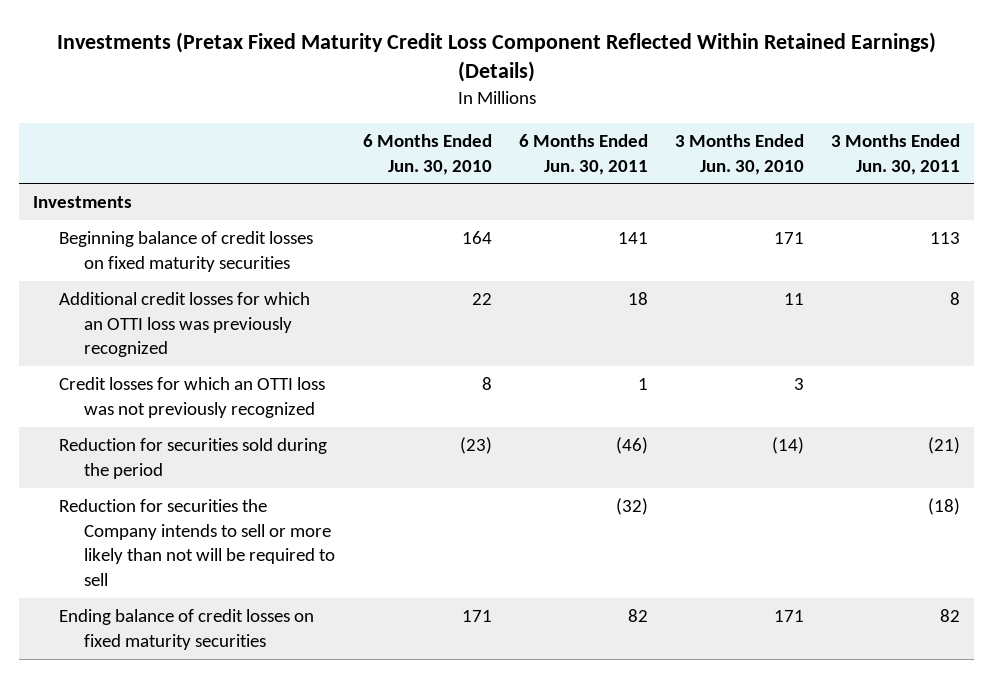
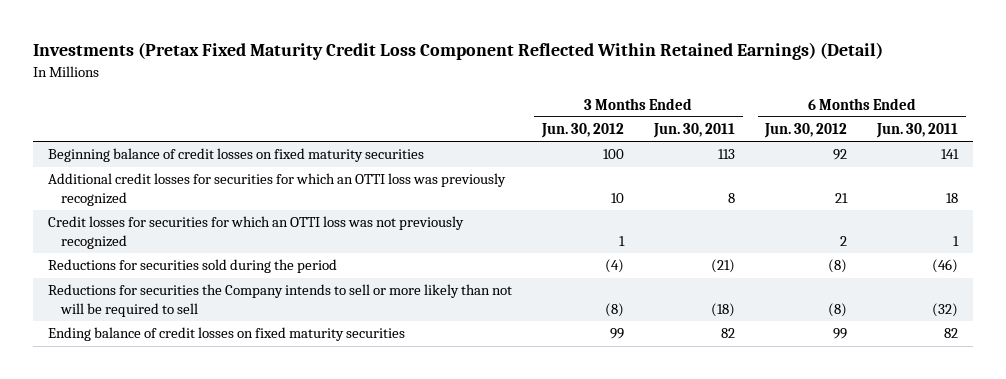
- Investments (Pretax Fixed Maturity Credit Loss Component Reflected Within Retained Earnings) (Details)
+ Investments (Pretax Fixed Maturity Credit Loss Component Reflected Within Retained Earnings) (Detail)
- | 6 Months Ended Jun. 30, 2010 | 6 Months Ended Jun. 30, 2011 | 3 Months Ended Jun. 30, 2010 | 3 Months Ended Jun. 30, 2011
+ | 3 Months Ended Jun. 30, 2012 | 3 Months Ended Jun. 30, 2011 | 6 Months Ended Jun. 30, 2012 | 6 Months Ended Jun. 30, 2011
- Investments
- Additional credit losses for which an OTTI loss was previously recognized | 22 | 18 | 11 | 8
- Credit losses for which an OTTI loss was not previously recognized | 8 | 1 | 3 |
- Reduction for securities sold during the period | (23) | (46) | (14) | (21)
- Reduction for securities the Company intends to sell or more likely than not will be required to sell | | (32) | | (18)
+ Additional credit losses for securities for which an OTTI loss was previously recognized | 10 | 8 | 21 | 18
+ Credit losses for securities for which an OTTI loss was not previously recognized | 1 | | 2 | 1
+ Reductions for securities sold during the period | (4) | (21) | (8) | (46)
+ Reductions for securities the Company intends to sell or more likely than not will be required to sell | (8) | (18) | (8) | (32)

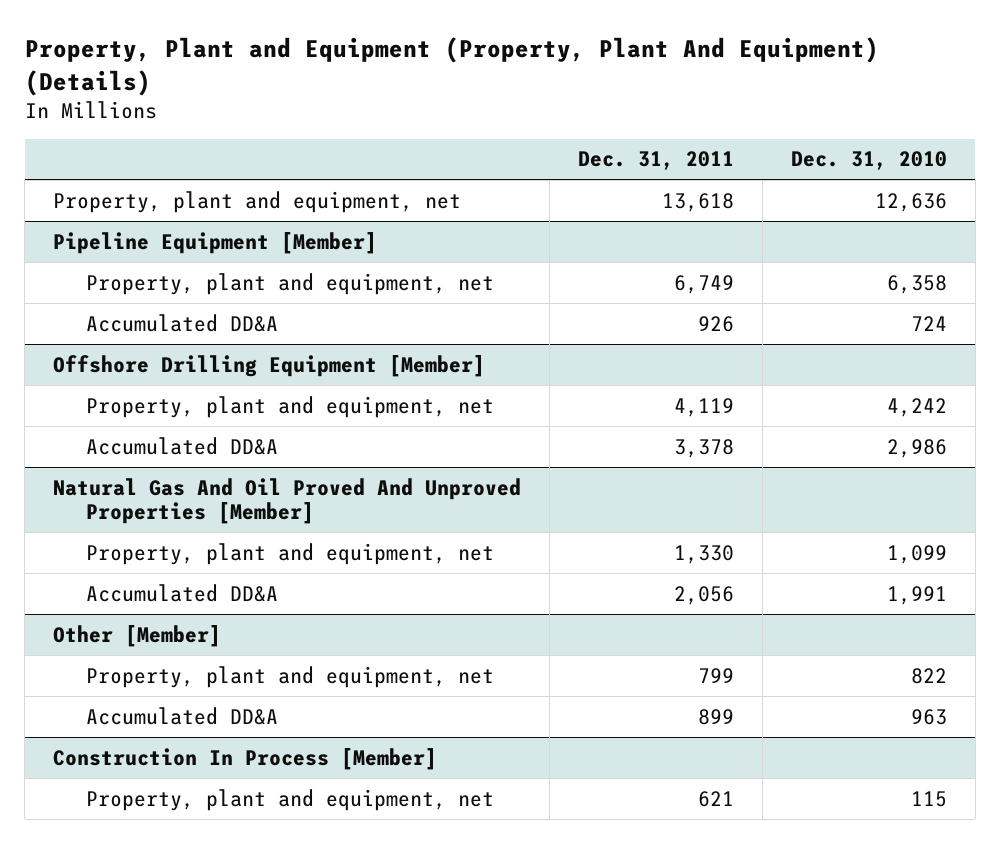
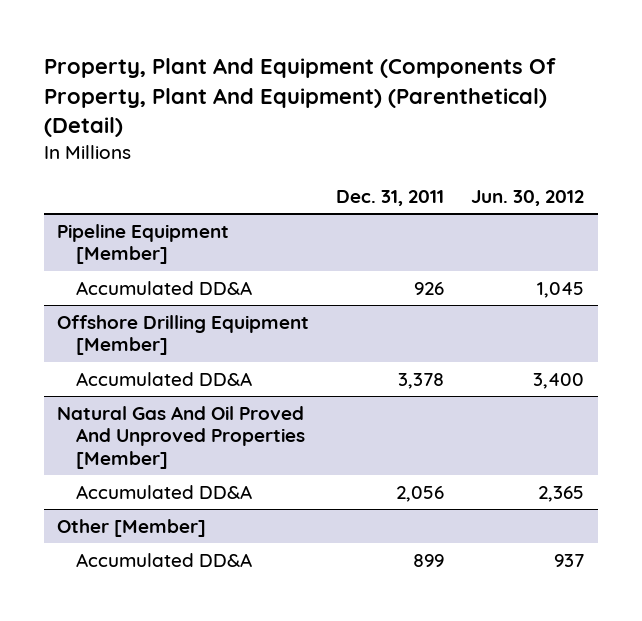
- Property, Plant and Equipment (Property, Plant And Equipment) (Details)
+ Property, Plant And Equipment (Components Of Property, Plant And Equipment) (Parenthetical) (Detail)
- | Dec. 31, 2011 | Dec. 31, 2010
+ | Dec. 31, 2011 | Jun. 30, 2012
- Property, plant and equipment, net | 13,618 | 12,636
@ Pipeline Equipment [Member]
- Property, plant and equipment, net | 6,749 | 6,358
@ Offshore Drilling Equipment [Member]
- Property, plant and equipment, net | 4,119 | 4,242
@ Natural Gas And Oil Proved And Unproved Properties [Member]
- Property, plant and equipment, net | 1,330 | 1,099
@ Other [Member]
- Property, plant and equipment, net | 799 | 822
- Construction In Process [Member]
- Property, plant and equipment, net | 621 | 115

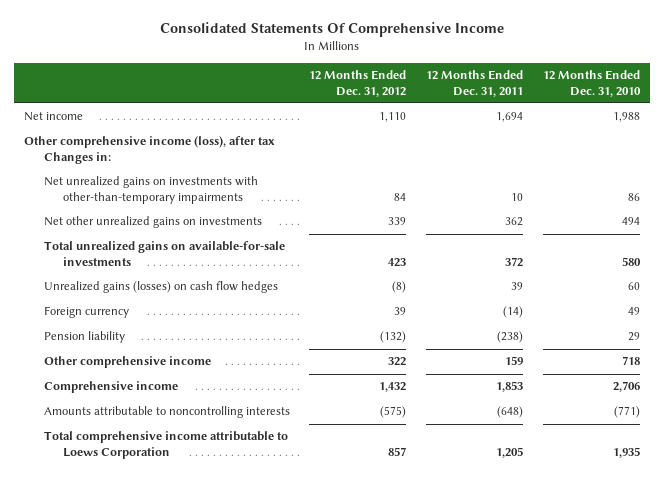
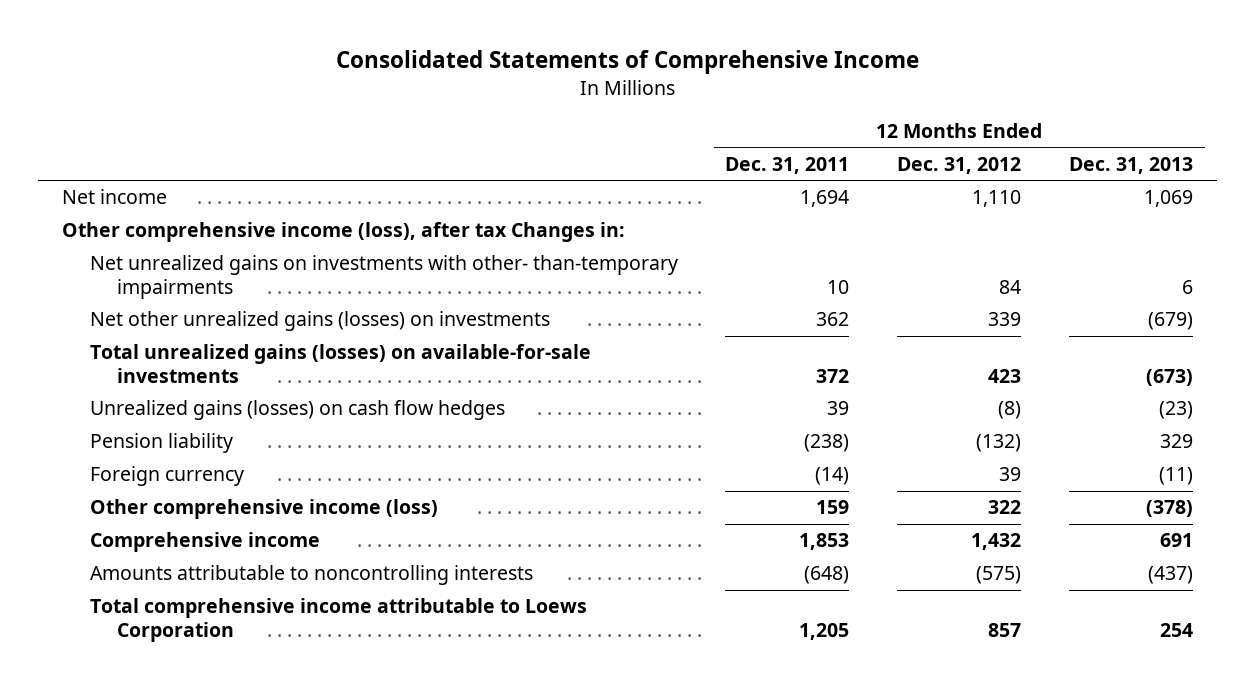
- Consolidated Statements Of Comprehensive Income
+ Consolidated Statements of Comprehensive Income
- | 12 Months Ended Dec. 31, 2012 | 12 Months Ended Dec. 31, 2011 | 12 Months Ended Dec. 31, 2010
+ | 12 Months Ended Dec. 31, 2011 | 12 Months Ended Dec. 31, 2012 | 12 Months Ended Dec. 31, 2013
- Net unrealized gains on investments with other-than-temporary impairments | 84 | 10 | 86
- Net other unrealized gains on investments | 339 | 362 | 494
- Total unrealized gains on available-for-sale investments | 423 | 372 | 580
+ Net unrealized gains on investments with other- than-temporary impairments | 10 | 84 | 6
+ Net other unrealized gains (losses) on investments | 362 | 339 | (679)
+ Total unrealized gains (losses) on available-for-sale investments | 372 | 423 | (673)
- Other comprehensive income | 322 | 159 | 718
moved down: Foreign currency | (14) | 39 | (11)
+ Other comprehensive income (loss) | 159 | 322 | (378)

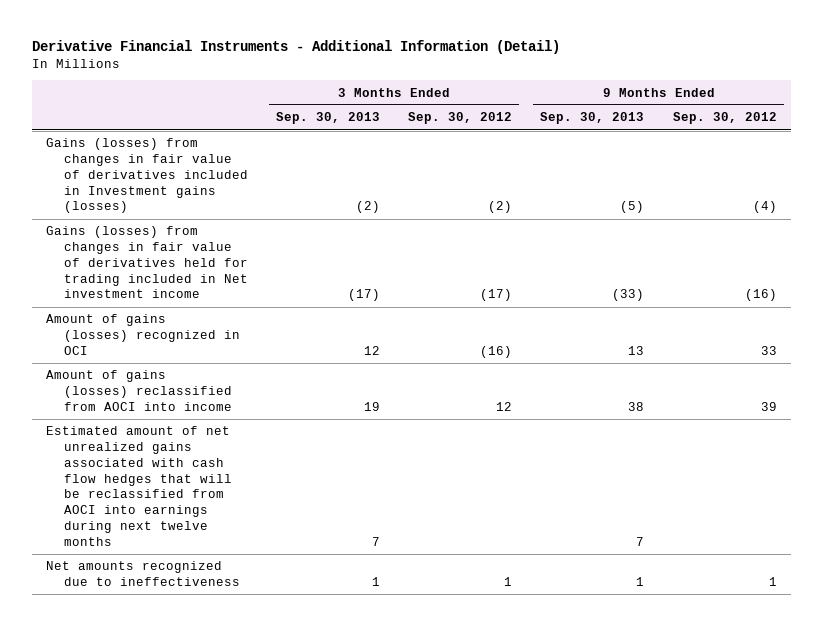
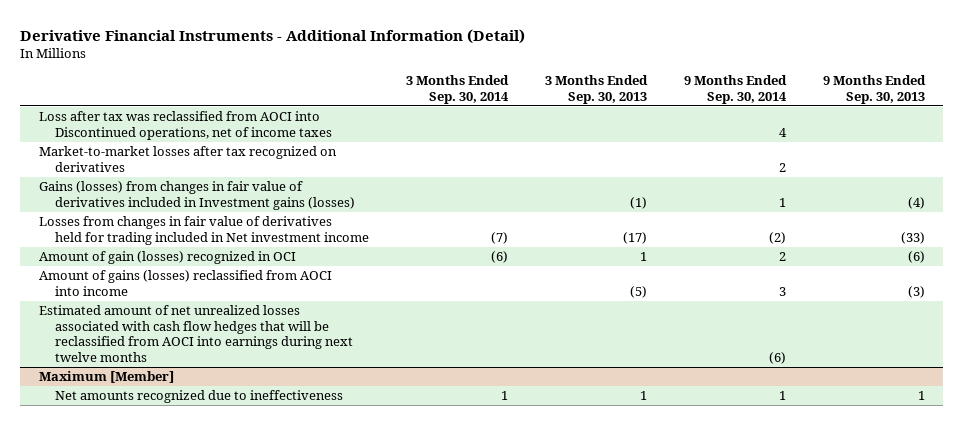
- | 3 Months Ended Sep. 30, 2013 | 3 Months Ended Sep. 30, 2012 | 9 Months Ended Sep. 30, 2013 | 9 Months Ended Sep. 30, 2012
+ | 3 Months Ended Sep. 30, 2014 | 3 Months Ended Sep. 30, 2013 | 9 Months Ended Sep. 30, 2014 | 9 Months Ended Sep. 30, 2013
- Gains (losses) from changes in fair value of derivatives included in Investment gains (losses) | (2) | (2) | (5) | (4)
- Gains (losses) from changes in fair value of derivatives held for trading included in Net investment income | (17) | (17) | (33) | (16)
- Amount of gains (losses) recognized in OCI | 12 | (16) | 13 | 33
- Amount of gains (losses) reclassified from AOCI into income | 19 | 12 | 38 | 39
- Estimated amount of net unrealized gains associated with cash flow hedges that will be reclassified from AOCI into earnings during next twelve months | 7 | | 7 |
+ Loss after tax was reclassified from AOCI into Discontinued operations, net of income taxes | | | 4 |
+ Market-to-market losses after tax recognized on derivatives | | | 2 |
+ Gains (losses) from changes in fair value of derivatives included in Investment gains (losses) | | (1) | 1 | (4)
+ Losses from changes in fair value of derivatives held for trading included in Net investment income | (7) | (17) | (2) | (33)
+ Amount of gain (losses) recognized in OCI | (6) | 1 | 2 | (6)
+ Amount of gains (losses) reclassified from AOCI into income | | (5) | 3 | (3)
+ Estimated amount of net unrealized losses associated with cash flow hedges that will be reclassified from AOCI into earnings during next twelve months | | | (6) |
+ Maximum [Member]

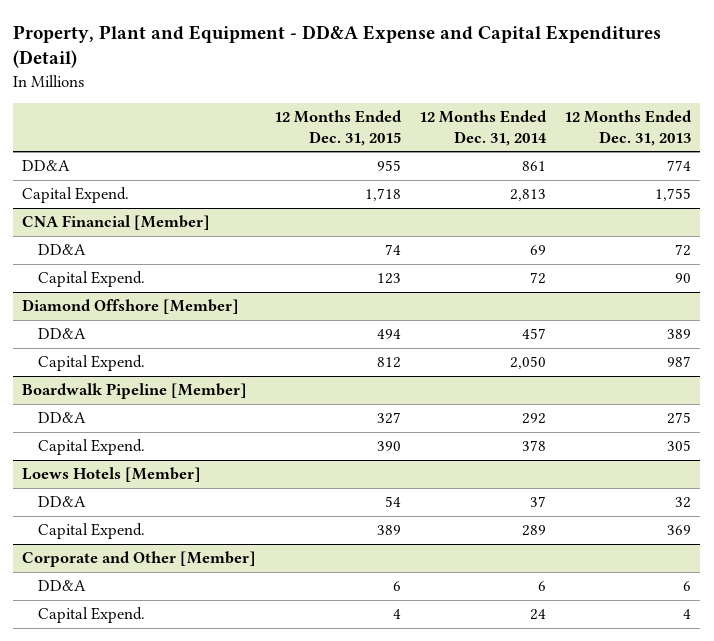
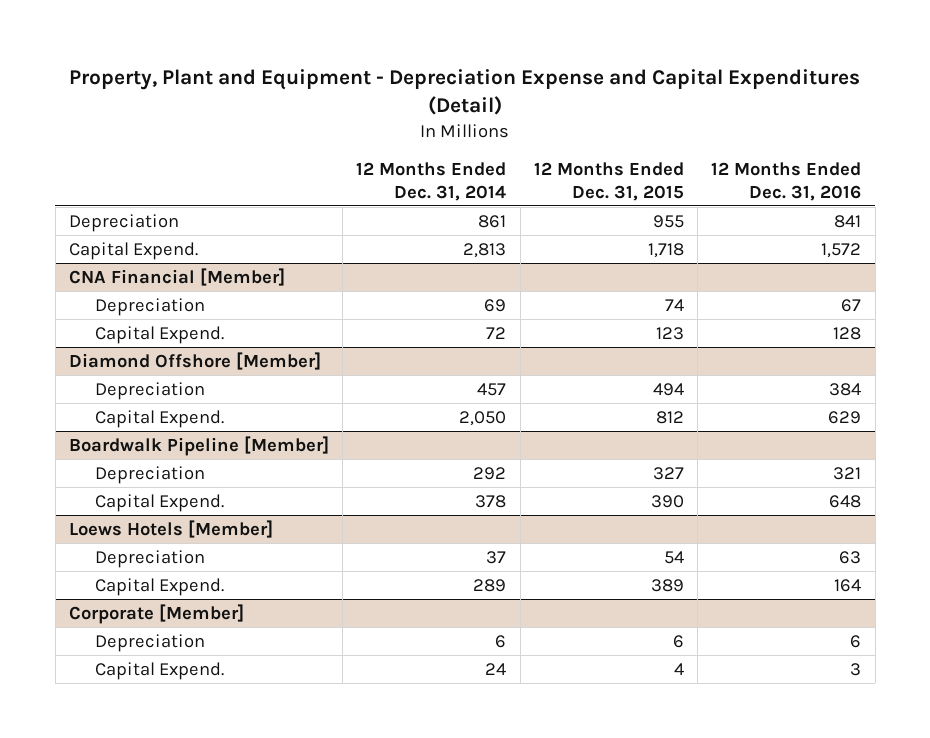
- Property, Plant and Equipment - DD&A Expense and Capital Expenditures (Detail)
+ Property, Plant and Equipment - Depreciation Expense and Capital Expenditures (Detail)
- | 12 Months Ended Dec. 31, 2015 | 12 Months Ended Dec. 31, 2014 | 12 Months Ended Dec. 31, 2013
+ | 12 Months Ended Dec. 31, 2014 | 12 Months Ended Dec. 31, 2015 | 12 Months Ended Dec. 31, 2016
- DD&A | 955 | 861 | 774
+ Depreciation | 861 | 955 | 841
@ CNA Financial [Member]
- DD&A | 74 | 69 | 72
+ Depreciation | 69 | 74 | 67
@ Diamond Offshore [Member]
- DD&A | 494 | 457 | 389
+ Depreciation | 457 | 494 | 384
@ Boardwalk Pipeline [Member]
- DD&A | 327 | 292 | 275
+ Depreciation | 292 | 327 | 321
@ Loews Hotels [Member]
- DD&A | 54 | 37 | 32
+ Depreciation | 37 | 54 | 63
- Corporate and Other [Member]
- DD&A | 6 | 6 | 6
+ Corporate [Member]
+ Depreciation | 6 | 6 | 6

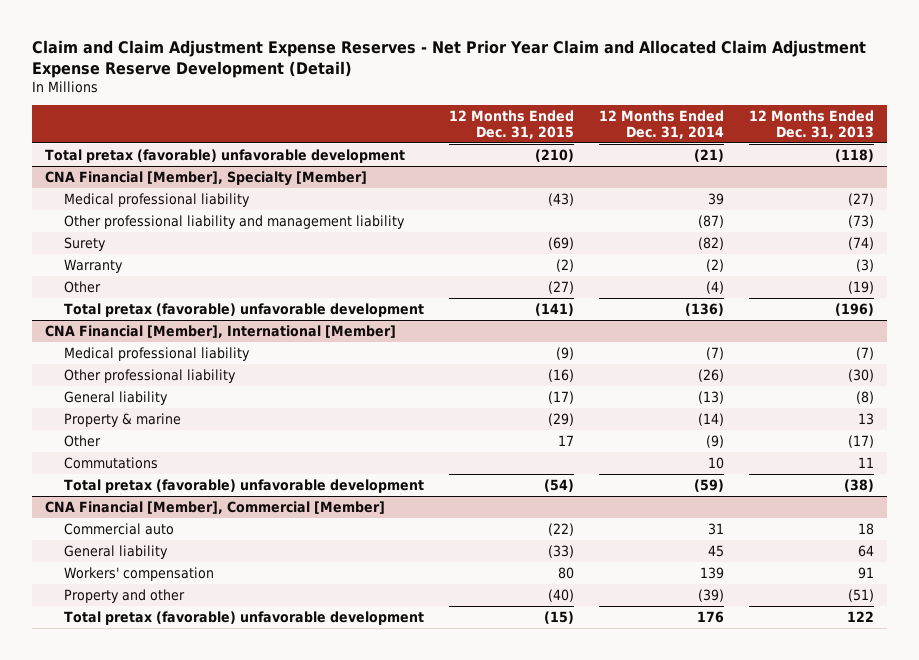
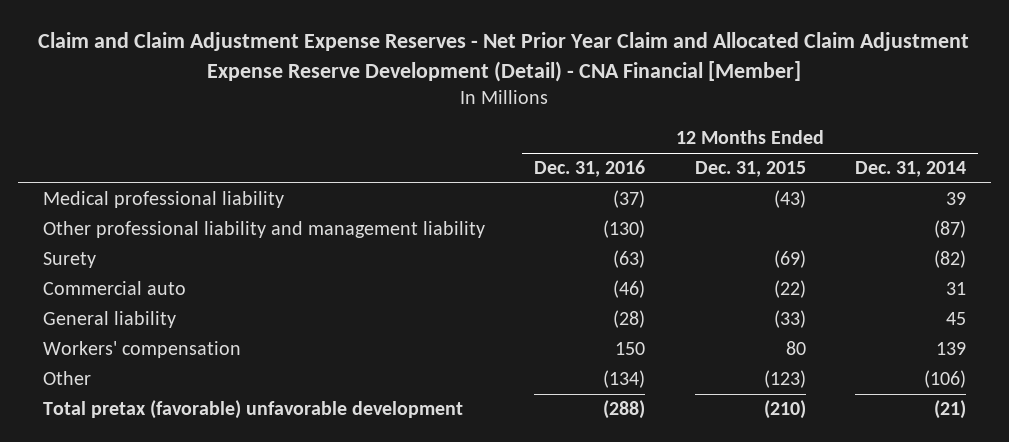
- Claim and Claim Adjustment Expense Reserves - Net Prior Year Claim and Allocated Claim Adjustment Expense Reserve Development (Detail)
+ Claim and Claim Adjustment Expense Reserves - Net Prior Year Claim and Allocated Claim Adjustment Expense Reserve Development (Detail) - CNA Financial [Member]
- | 12 Months Ended Dec. 31, 2015 | 12 Months Ended Dec. 31, 2014 | 12 Months Ended Dec. 31, 2013
+ | 12 Months Ended Dec. 31, 2016 | 12 Months Ended Dec. 31, 2015 | 12 Months Ended Dec. 31, 2014
- CNA Financial [Member], Specialty [Member]
- Warranty | (2) | (2) | (3)
- Other | (27) | (4) | (19)
- Total pretax (favorable) unfavorable development | (141) | (136) | (196)
- CNA Financial [Member], International [Member]
- Medical professional liability | (9) | (7) | (7)
- Other professional liability | (16) | (26) | (30)
- General liability | (17) | (13) | (8)
- Property & marine | (29) | (14) | 13
- Other | 17 | (9) | (17)
- Commutations | | 10 | 11
- Total pretax (favorable) unfavorable development | (54) | (59) | (38)
- CNA Financial [Member], Commercial [Member]
- Property and other | (40) | (39) | (51)
- Total pretax (favorable) unfavorable development | (15) | 176 | 122
+ Other | (134) | (123) | (106)
moved down: Total pretax (favorable) unfavorable development | (288) | (210) | (21)

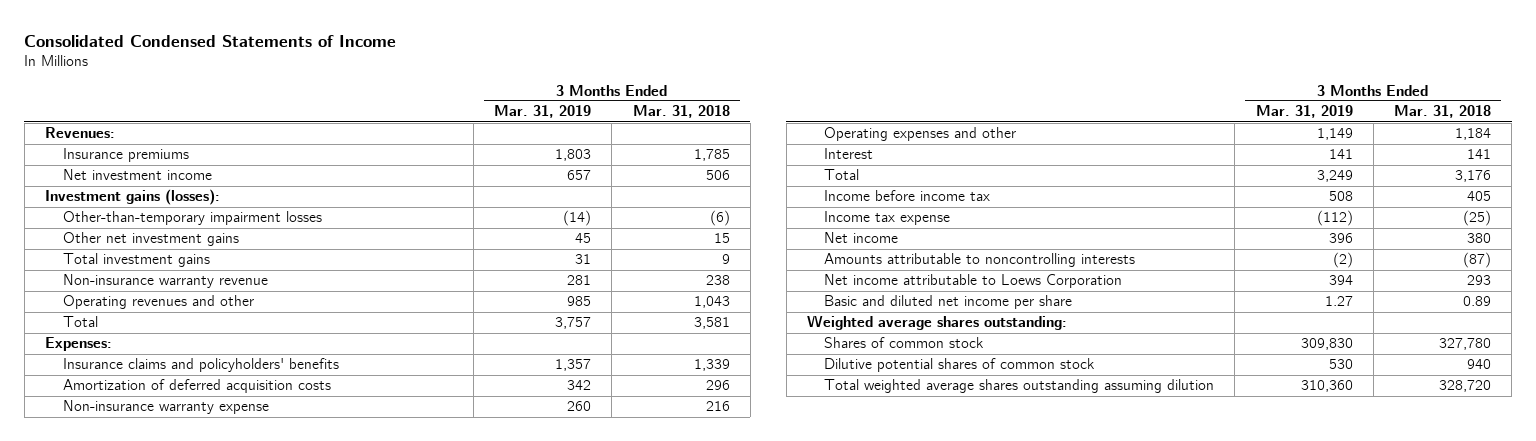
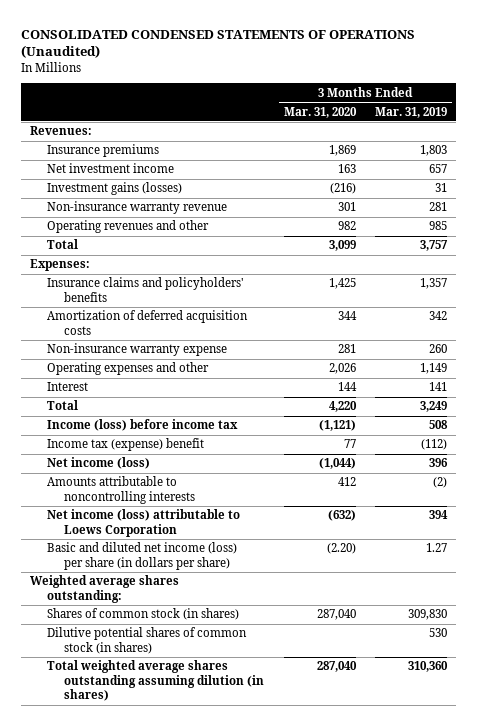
- Consolidated Condensed Statements of Income
+ CONSOLIDATED CONDENSED STATEMENTS OF OPERATIONS (Unaudited)
- | 3 Months Ended Mar. 31, 2019 | 3 Months Ended Mar. 31, 2018
+ | 3 Months Ended Mar. 31, 2020 | 3 Months Ended Mar. 31, 2019
- Investment gains (losses):
- Other-than-temporary impairment losses | (14) | (6)
- Other net investment gains | 45 | 15
- Total investment gains | 31 | 9
+ Investment gains (losses) | (216) | 31
- Income before income tax | 508 | 405
- Income tax expense | (112) | (25)
- Net income | 396 | 380
+ Income (loss) before income tax | (1,121) | 508
+ Income tax (expense) benefit | 77 | (112)
+ Net income (loss) | (1,044) | 396
- Net income attributable to Loews Corporation | 394 | 293
- Basic and diluted net income per share | 1.27 | 0.89
+ Net income (loss) attributable to Loews Corporation | (632) | 394
+ Basic and diluted net income (loss) per share (in dollars per share) | (2.20) | 1.27
- Shares of common stock | 309,830 | 327,780
- Dilutive potential shares of common stock | 530 | 940
- Total weighted average shares outstanding assuming dilution | 310,360 | 328,720
+ Shares of common stock (in shares) | 287,040 | 309,830
+ Dilutive potential shares of common stock (in shares) | | 530
+ Total weighted average shares outstanding assuming dilution (in shares) | 287,040 | 310,360

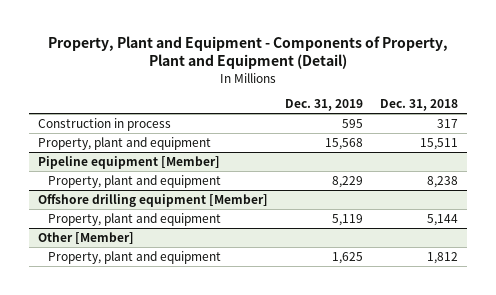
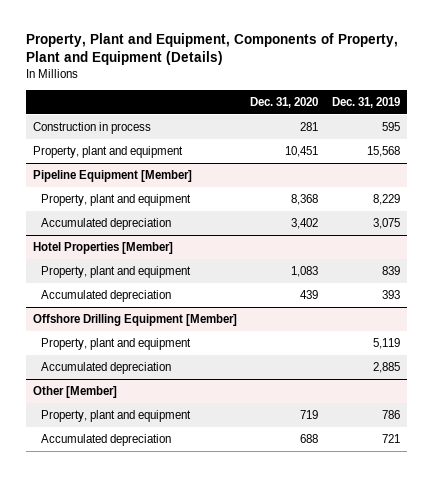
- Property, Plant and Equipment - Components of Property, Plant and Equipment (Detail)
+ Property, Plant and Equipment, Components of Property, Plant and Equipment (Details)
- | Dec. 31, 2019 | Dec. 31, 2018
+ | Dec. 31, 2020 | Dec. 31, 2019
- Pipeline equipment [Member]
+ Pipeline Equipment [Member]
- Offshore drilling equipment [Member]
+ Accumulated depreciation | 3,402 | 3,075
+ Hotel Properties [Member]
+ Property, plant and equipment | 1,083 | 839
+ Accumulated depreciation | 439 | 393
+ Offshore Drilling Equipment [Member]
+ Accumulated depreciation | | 2,885
@ Other [Member]
- Property, plant and equipment | 1,625 | 1,812
+ Property, plant and equipment | 719 | 786
+ Accumulated depreciation | 688 | 721

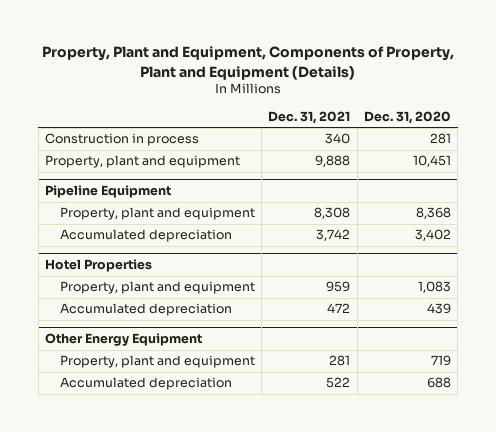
- | Dec. 31, 2020 | Dec. 31, 2019
+ | Dec. 31, 2021 | Dec. 31, 2020
- Pipeline Equipment [Member]
+ Pipeline Equipment
- Hotel Properties [Member]
+ Hotel Properties
- Offshore Drilling Equipment [Member]
- Property, plant and equipment | | 5,119
- Accumulated depreciation | | 2,885
- Other [Member]
+ Other Energy Equipment

